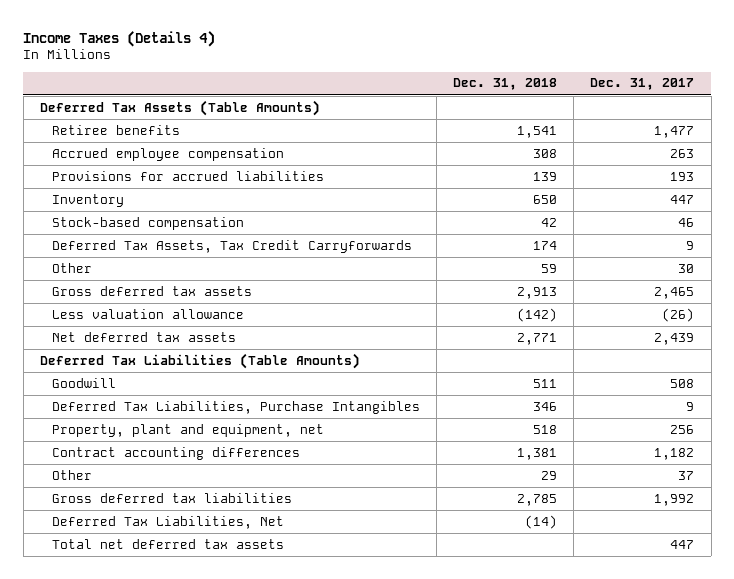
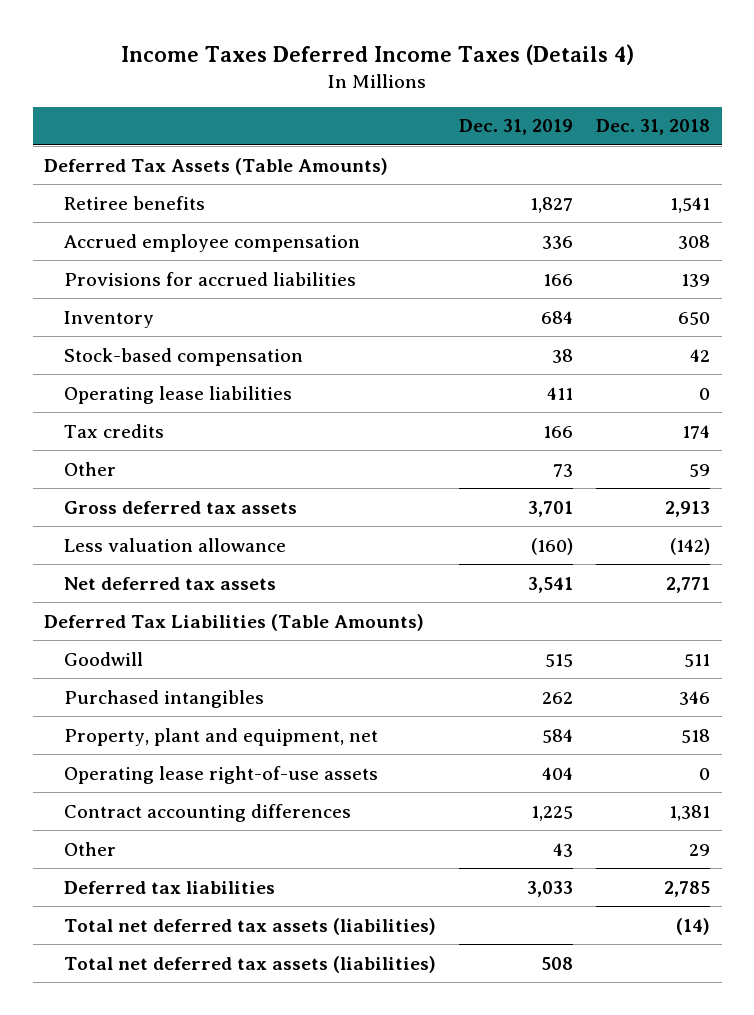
- Income Taxes (Details 4)
+ Income Taxes Deferred Income Taxes (Details 4)
- | Dec. 31, 2018 | Dec. 31, 2017
+ | Dec. 31, 2019 | Dec. 31, 2018
- Deferred Tax Assets, Tax Credit Carryforwards | 174 | 9
+ Operating lease liabilities | 411 | 0
+ Tax credits | 166 | 174
- Deferred Tax Liabilities, Purchase Intangibles | 346 | 9
+ Purchased intangibles | 262 | 346
+ Operating lease right-of-use assets | 404 | 0
- Gross deferred tax liabilities | 2,785 | 1,992
- Deferred Tax Liabilities, Net | (14) |
- Total net deferred tax assets | | 447
+ Deferred tax liabilities | 3,033 | 2,785
+ Total net deferred tax assets (liabilities) | | (14)
+ Total net deferred tax assets (liabilities) | 508 |

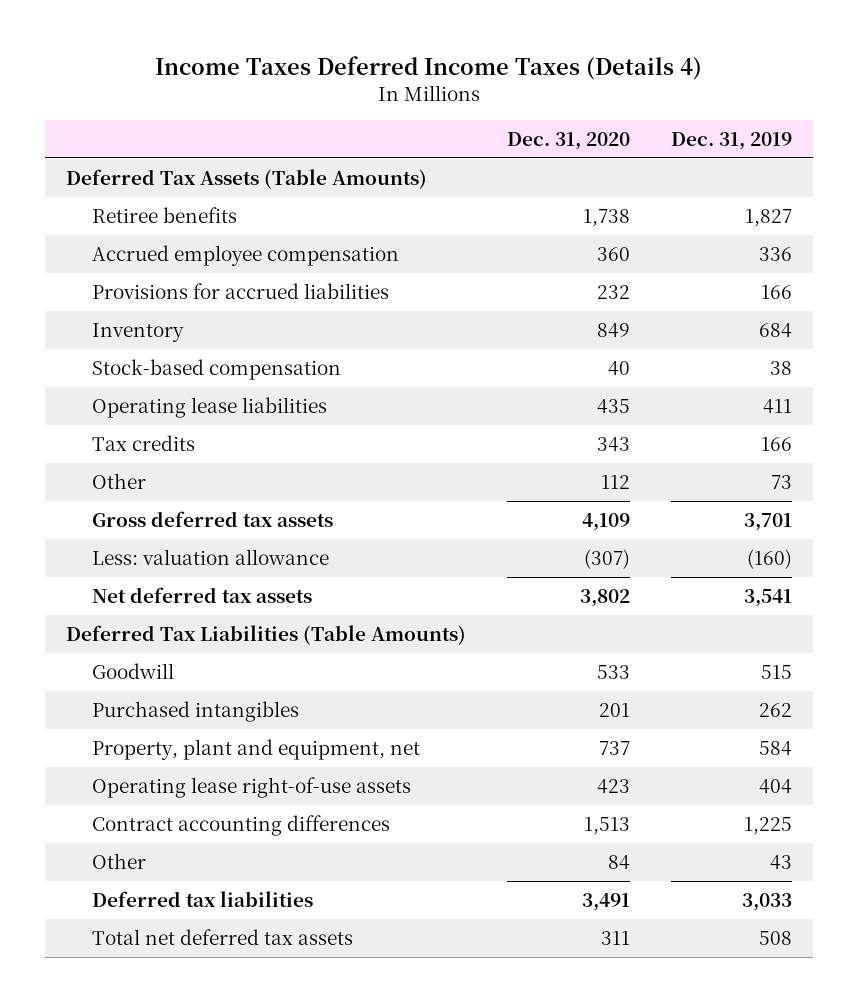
- | Dec. 31, 2019 | Dec. 31, 2018
+ | Dec. 31, 2020 | Dec. 31, 2019
- Less valuation allowance | (160) | (142)
+ Less: valuation allowance | (307) | (160)
- Total net deferred tax assets (liabilities) | | (14)
- Total net deferred tax assets (liabilities) | 508 |
+ Total net deferred tax assets | 311 | 508

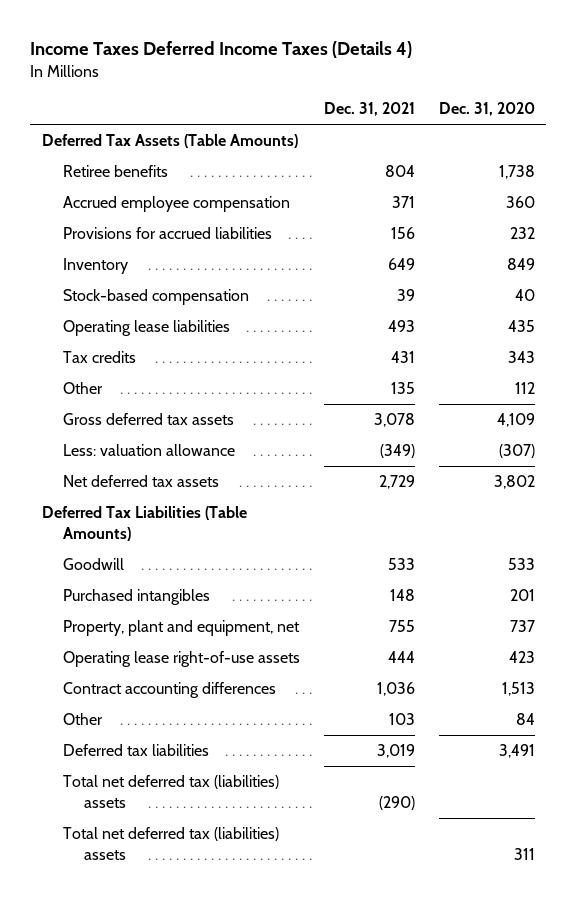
- | Dec. 31, 2020 | Dec. 31, 2019
+ | Dec. 31, 2021 | Dec. 31, 2020
- Total net deferred tax assets | 311 | 508
+ Total net deferred tax (liabilities) assets | (290) |
+ Total net deferred tax (liabilities) assets | | 311

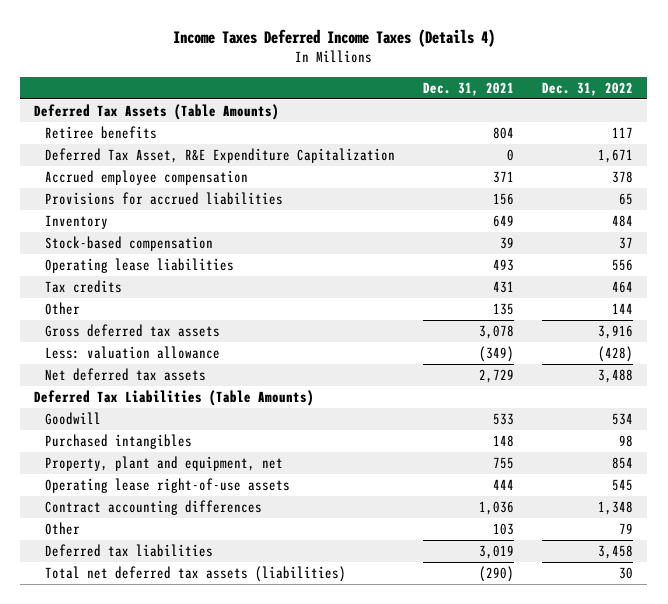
- | Dec. 31, 2021 | Dec. 31, 2020
+ | Dec. 31, 2021 | Dec. 31, 2022
+ Deferred Tax Asset, R&E Expenditure Capitalization | 0 | 1,671
- Total net deferred tax (liabilities) assets | (290) |
- Total net deferred tax (liabilities) assets | | 311
+ Total net deferred tax assets (liabilities) | (290) | 30

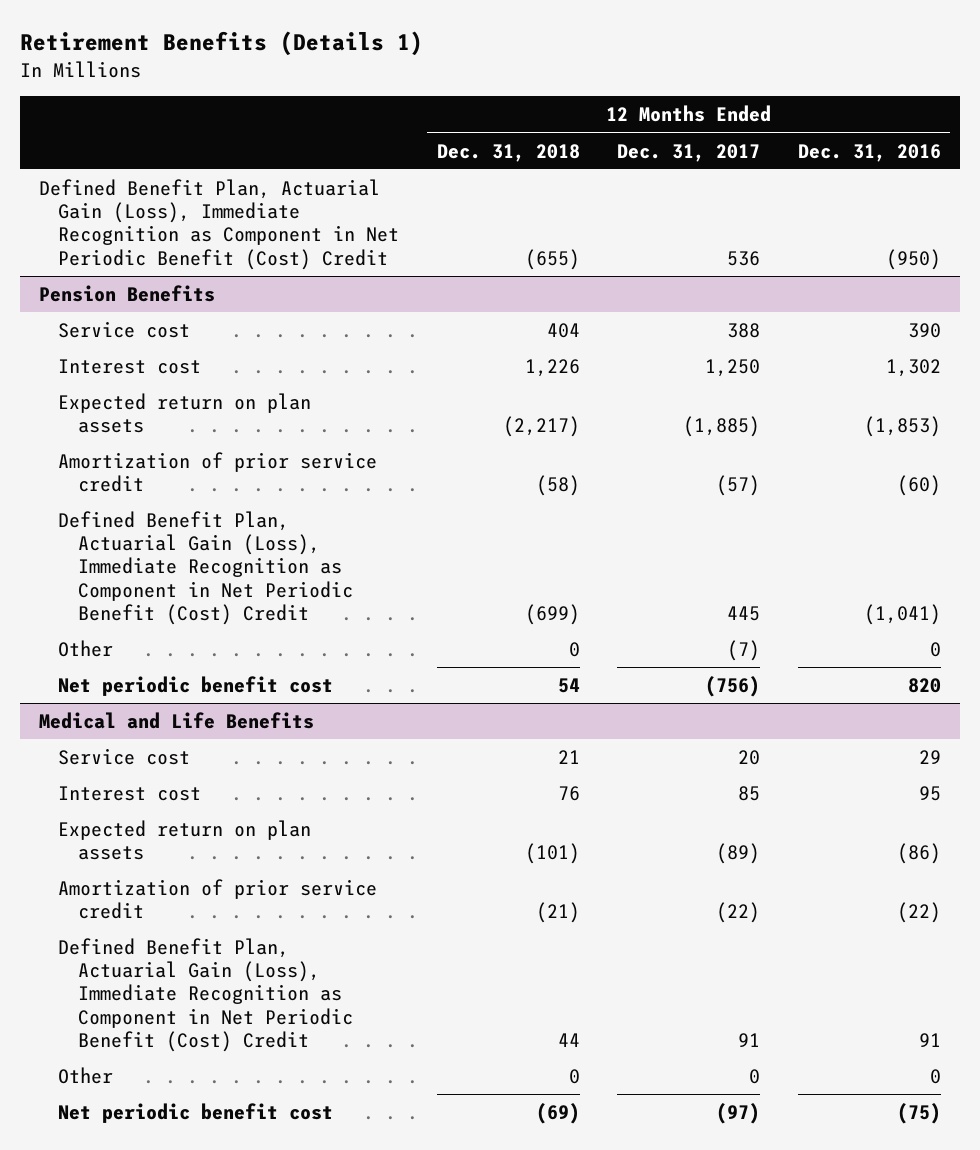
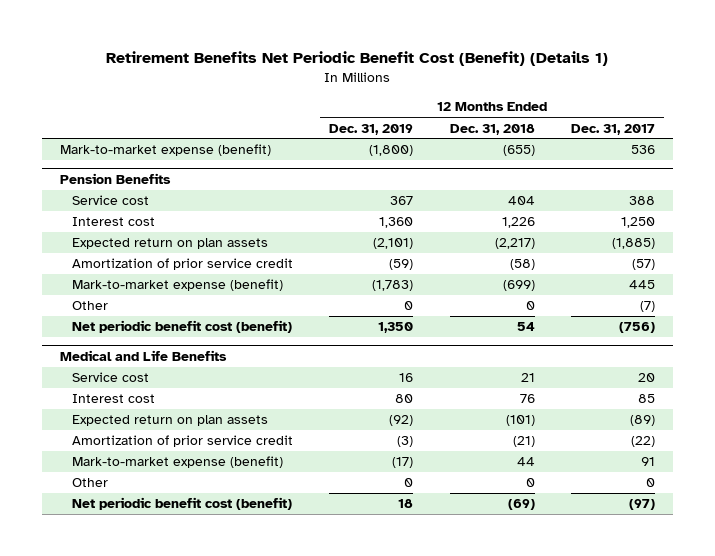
- Retirement Benefits (Details 1)
+ Retirement Benefits Net Periodic Benefit Cost (Benefit) (Details 1)
- | 12 Months Ended Dec. 31, 2018 | 12 Months Ended Dec. 31, 2017 | 12 Months Ended Dec. 31, 2016
+ | 12 Months Ended Dec. 31, 2019 | 12 Months Ended Dec. 31, 2018 | 12 Months Ended Dec. 31, 2017
- Defined Benefit Plan, Actuarial Gain (Loss), Immediate Recognition as Component in Net Periodic Benefit (Cost) Credit | (655) | 536 | (950)
+ Mark-to-market expense (benefit) | (1,800) | (655) | 536
@ Pension Benefits
- Defined Benefit Plan, Actuarial Gain (Loss), Immediate Recognition as Component in Net Periodic Benefit (Cost) Credit | (699) | 445 | (1,041)
+ Mark-to-market expense (benefit) | (1,783) | (699) | 445
- Net periodic benefit cost | 54 | (756) | 820
+ Net periodic benefit cost (benefit) | 1,350 | 54 | (756)
@ Medical and Life Benefits
- Defined Benefit Plan, Actuarial Gain (Loss), Immediate Recognition as Component in Net Periodic Benefit (Cost) Credit | 44 | 91 | 91
+ Mark-to-market expense (benefit) | (17) | 44 | 91
- Net periodic benefit cost | (69) | (97) | (75)
+ Net periodic benefit cost (benefit) | 18 | (69) | (97)

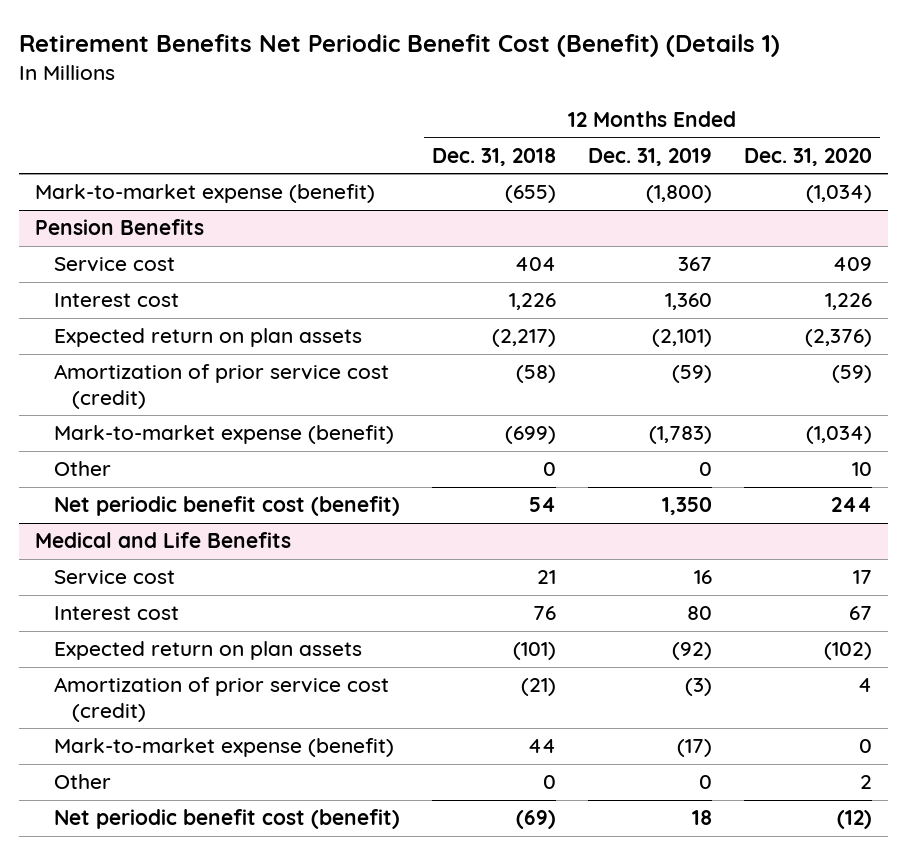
- | 12 Months Ended Dec. 31, 2019 | 12 Months Ended Dec. 31, 2018 | 12 Months Ended Dec. 31, 2017
+ | 12 Months Ended Dec. 31, 2018 | 12 Months Ended Dec. 31, 2019 | 12 Months Ended Dec. 31, 2020
@ Pension Benefits
- Amortization of prior service credit | (59) | (58) | (57)
+ Amortization of prior service cost (credit) | (58) | (59) | (59)
@ Medical and Life Benefits
- Amortization of prior service credit | (3) | (21) | (22)
+ Amortization of prior service cost (credit) | (21) | (3) | 4

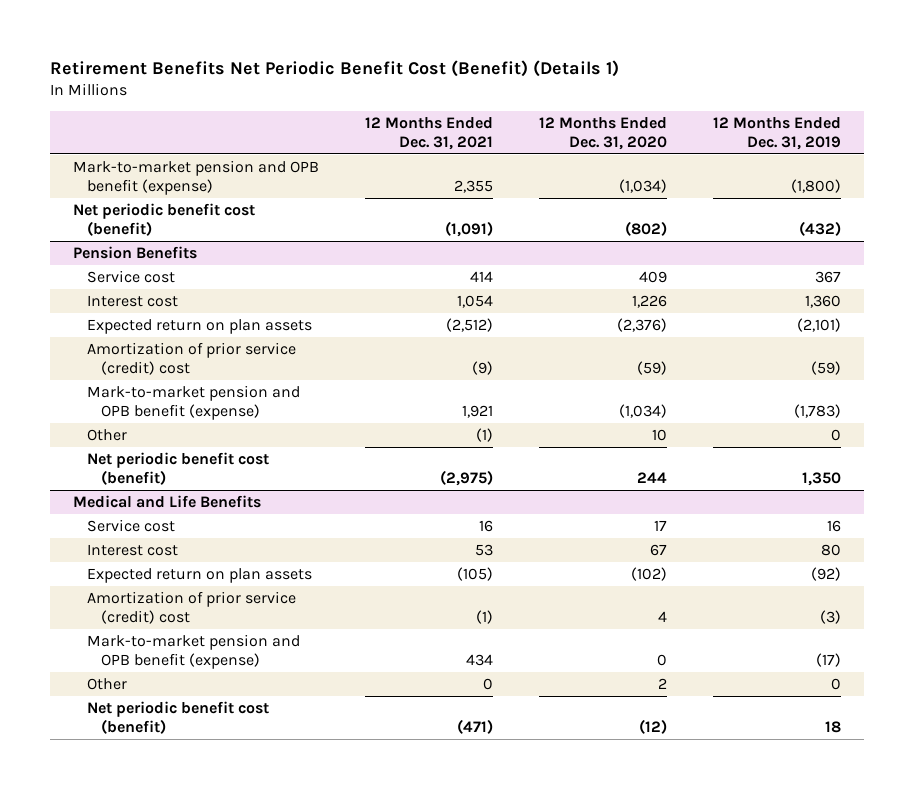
- | 12 Months Ended Dec. 31, 2018 | 12 Months Ended Dec. 31, 2019 | 12 Months Ended Dec. 31, 2020
+ | 12 Months Ended Dec. 31, 2021 | 12 Months Ended Dec. 31, 2020 | 12 Months Ended Dec. 31, 2019
- Mark-to-market expense (benefit) | (655) | (1,800) | (1,034)
+ Mark-to-market pension and OPB benefit (expense) | 2,355 | (1,034) | (1,800)
+ Net periodic benefit cost (benefit) | (1,091) | (802) | (432)
@ Pension Benefits
- Amortization of prior service cost (credit) | (58) | (59) | (59)
- Mark-to-market expense (benefit) | (699) | (1,783) | (1,034)
+ Amortization of prior service (credit) cost | (9) | (59) | (59)
+ Mark-to-market pension and OPB benefit (expense) | 1,921 | (1,034) | (1,783)
@ Medical and Life Benefits
- Amortization of prior service cost (credit) | (21) | (3) | 4
- Mark-to-market expense (benefit) | 44 | (17) | 0
+ Amortization of prior service (credit) cost | (1) | 4 | (3)
+ Mark-to-market pension and OPB benefit (expense) | 434 | 0 | (17)

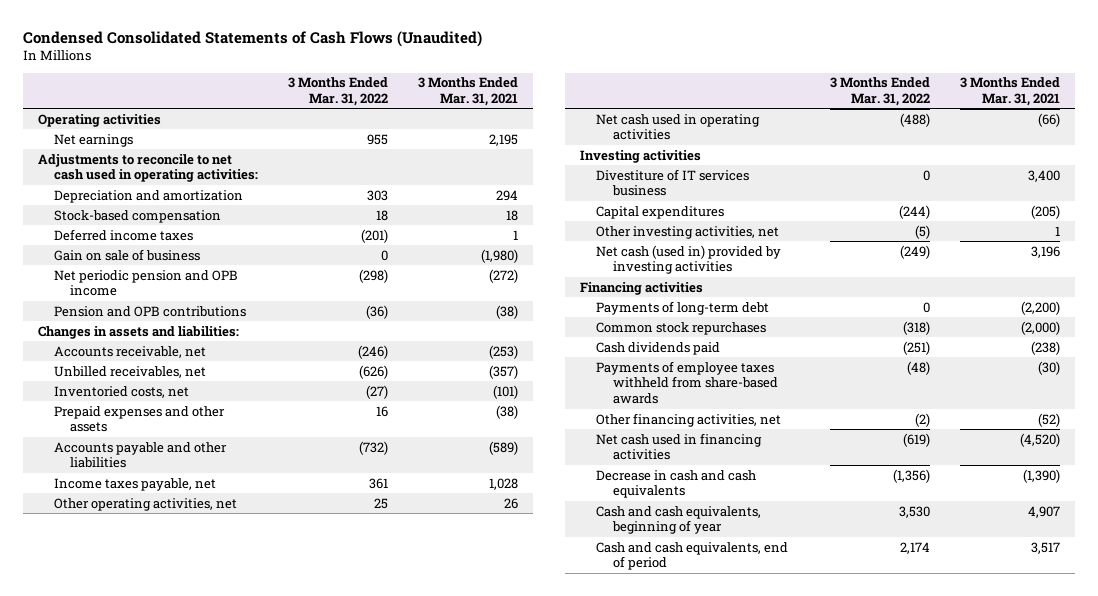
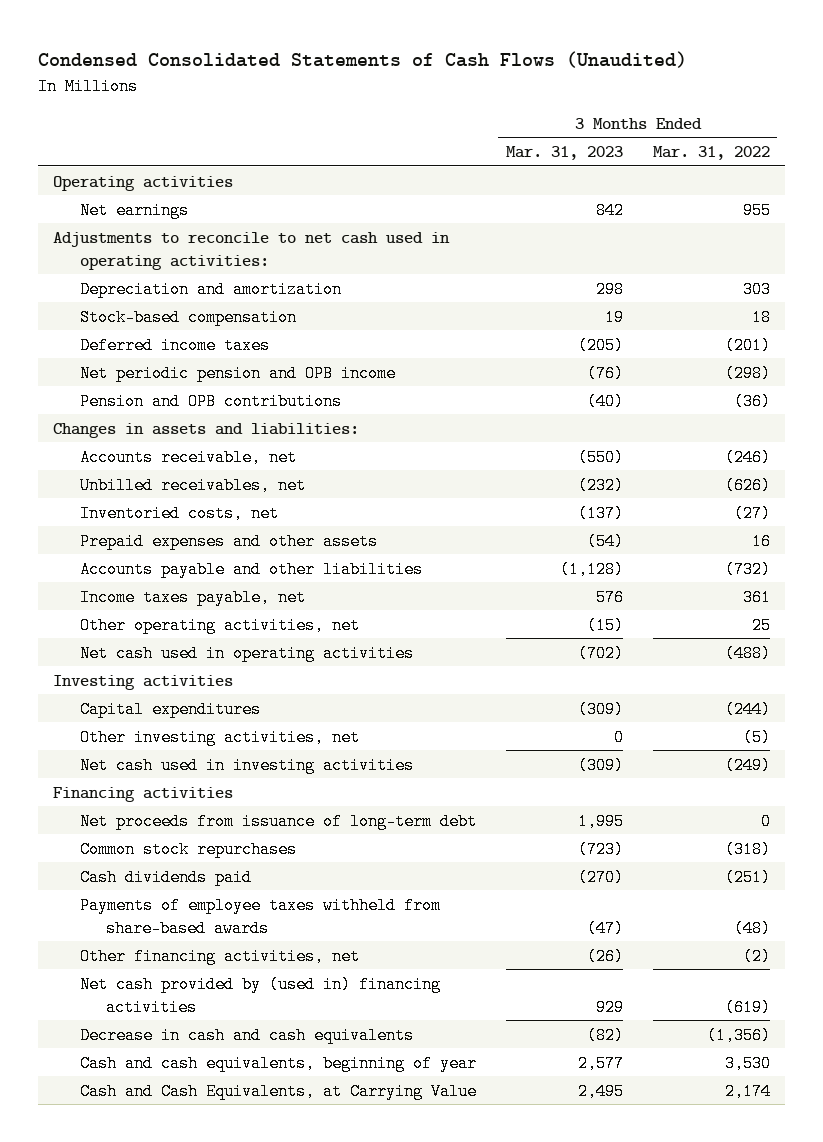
- | 3 Months Ended Mar. 31, 2022 | 3 Months Ended Mar. 31, 2021
+ | 3 Months Ended Mar. 31, 2023 | 3 Months Ended Mar. 31, 2022
- Gain on sale of business | 0 | (1,980)
- Divestiture of IT services business | 0 | 3,400
- Net cash (used in) provided by investing activities | (249) | 3,196
+ Net cash used in investing activities | (309) | (249)
- Payments of long-term debt | 0 | (2,200)
+ Net proceeds from issuance of long-term debt | 1,995 | 0
- Net cash used in financing activities | (619) | (4,520)
+ Net cash provided by (used in) financing activities | 929 | (619)
- Cash and cash equivalents, end of period | 2,174 | 3,517
+ Cash and Cash Equivalents, at Carrying Value | 2,495 | 2,174

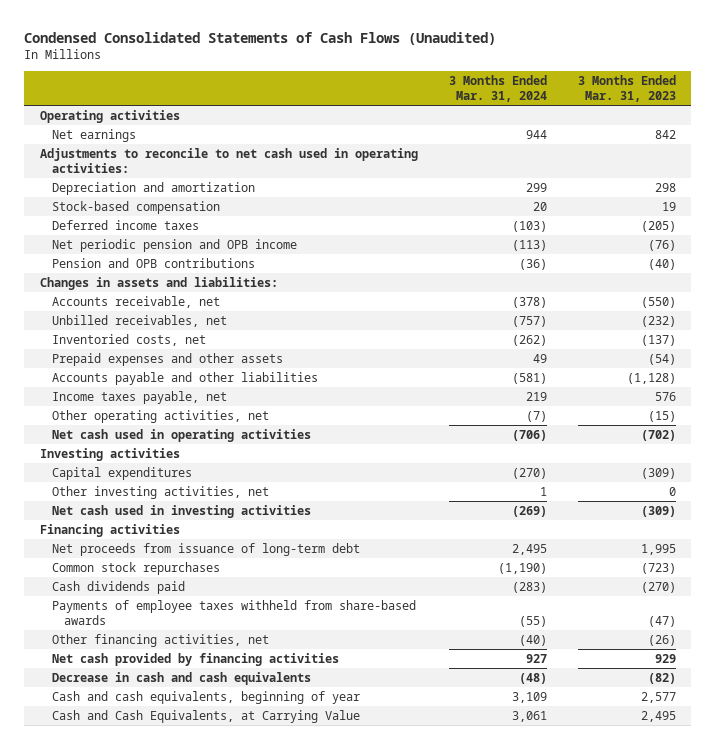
- | 3 Months Ended Mar. 31, 2023 | 3 Months Ended Mar. 31, 2022
+ | 3 Months Ended Mar. 31, 2024 | 3 Months Ended Mar. 31, 2023
- Net cash provided by (used in) financing activities | 929 | (619)
+ Net cash provided by financing activities | 927 | 929

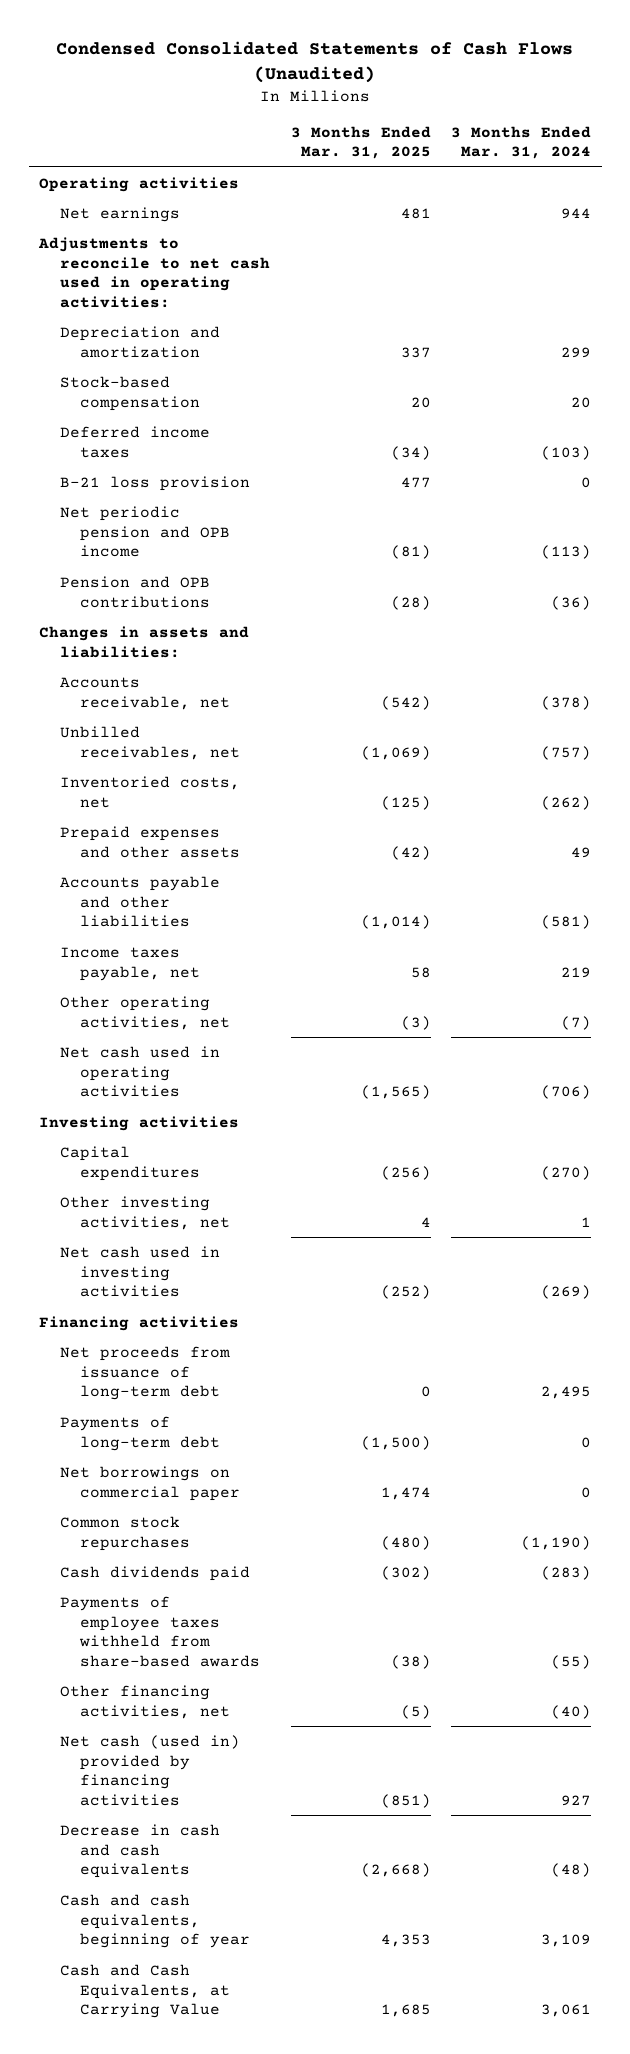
- | 3 Months Ended Mar. 31, 2024 | 3 Months Ended Mar. 31, 2023
+ | 3 Months Ended Mar. 31, 2025 | 3 Months Ended Mar. 31, 2024
+ B-21 loss provision | 477 | 0
+ Payments of long-term debt | (1,500) | 0
+ Net borrowings on commercial paper | 1,474 | 0
- Net cash provided by financing activities | 927 | 929
+ Net cash (used in) provided by financing activities | (851) | 927

